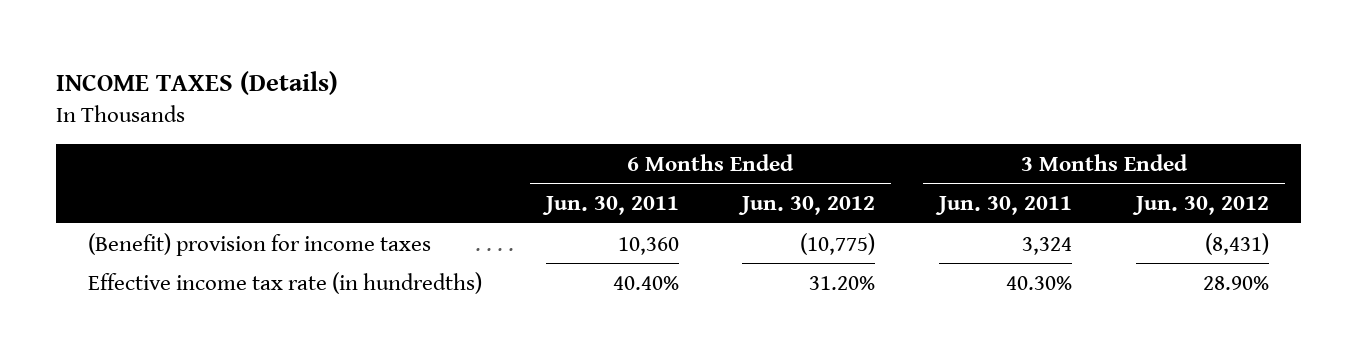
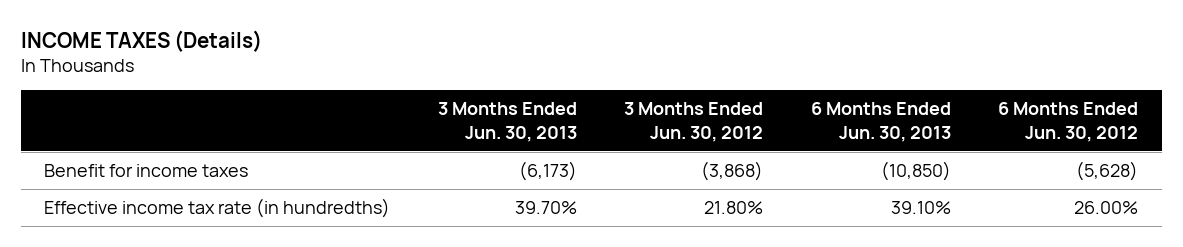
- | 6 Months Ended Jun. 30, 2011 | 6 Months Ended Jun. 30, 2012 | 3 Months Ended Jun. 30, 2011 | 3 Months Ended Jun. 30, 2012
+ | 3 Months Ended Jun. 30, 2013 | 3 Months Ended Jun. 30, 2012 | 6 Months Ended Jun. 30, 2013 | 6 Months Ended Jun. 30, 2012
- (Benefit) provision for income taxes | 10,360 | (10,775) | 3,324 | (8,431)
- Effective income tax rate (in hundredths) | 40.40% | 31.20% | 40.30% | 28.90%
+ Benefit for income taxes | (6,173) | (3,868) | (10,850) | (5,628)
+ Effective income tax rate (in hundredths) | 39.70% | 21.80% | 39.10% | 26.00%

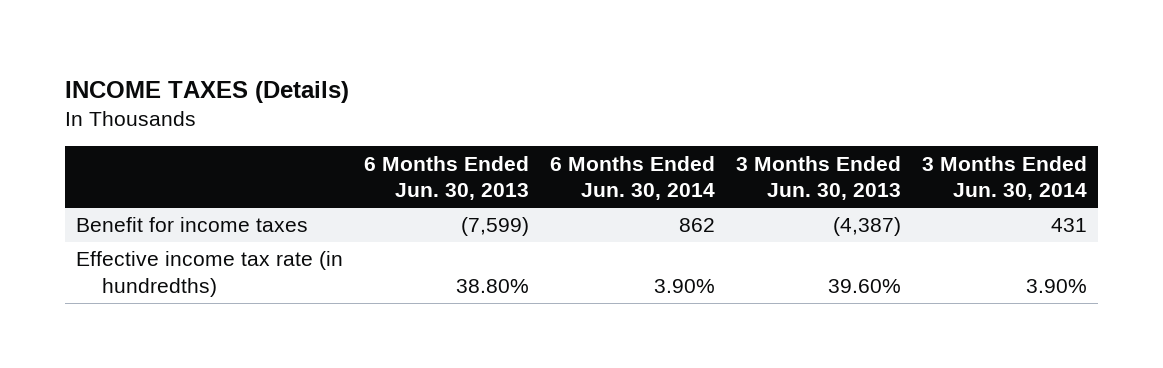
- | 3 Months Ended Jun. 30, 2013 | 3 Months Ended Jun. 30, 2012 | 6 Months Ended Jun. 30, 2013 | 6 Months Ended Jun. 30, 2012
+ | 6 Months Ended Jun. 30, 2013 | 6 Months Ended Jun. 30, 2014 | 3 Months Ended Jun. 30, 2013 | 3 Months Ended Jun. 30, 2014
- Benefit for income taxes | (6,173) | (3,868) | (10,850) | (5,628)
- Effective income tax rate (in hundredths) | 39.70% | 21.80% | 39.10% | 26.00%
+ Benefit for income taxes | (7,599) | 862 | (4,387) | 431
+ Effective income tax rate (in hundredths) | 38.80% | 3.90% | 39.60% | 3.90%

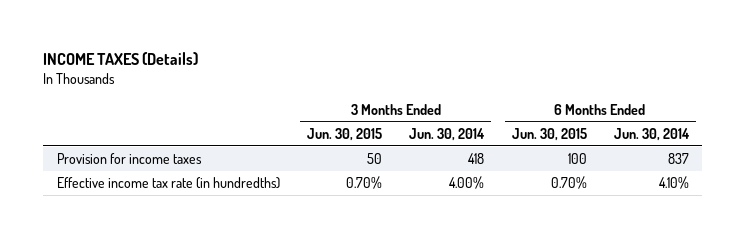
- | 6 Months Ended Jun. 30, 2013 | 6 Months Ended Jun. 30, 2014 | 3 Months Ended Jun. 30, 2013 | 3 Months Ended Jun. 30, 2014
+ | 3 Months Ended Jun. 30, 2015 | 3 Months Ended Jun. 30, 2014 | 6 Months Ended Jun. 30, 2015 | 6 Months Ended Jun. 30, 2014
- Benefit for income taxes | (7,599) | 862 | (4,387) | 431
- Effective income tax rate (in hundredths) | 38.80% | 3.90% | 39.60% | 3.90%
+ Provision for income taxes | 50 | 418 | 100 | 837
+ Effective income tax rate (in hundredths) | 0.70% | 4.00% | 0.70% | 4.10%

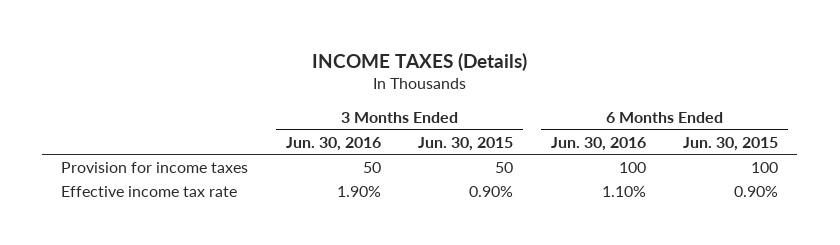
- | 3 Months Ended Jun. 30, 2015 | 3 Months Ended Jun. 30, 2014 | 6 Months Ended Jun. 30, 2015 | 6 Months Ended Jun. 30, 2014
+ | 3 Months Ended Jun. 30, 2016 | 3 Months Ended Jun. 30, 2015 | 6 Months Ended Jun. 30, 2016 | 6 Months Ended Jun. 30, 2015
- Effective income tax rate (in hundredths) | 0.70% | 4.00% | 0.70% | 4.10%
+ Effective income tax rate | 1.90% | 0.90% | 1.10% | 0.90%

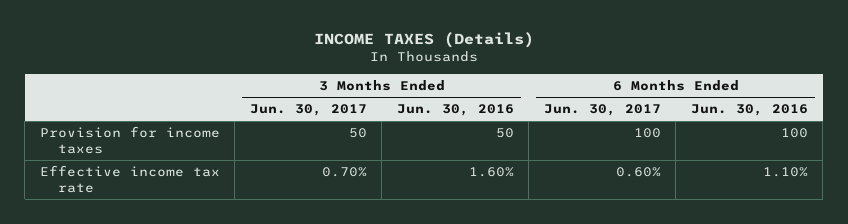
- | 3 Months Ended Jun. 30, 2016 | 3 Months Ended Jun. 30, 2015 | 6 Months Ended Jun. 30, 2016 | 6 Months Ended Jun. 30, 2015
+ | 3 Months Ended Jun. 30, 2017 | 3 Months Ended Jun. 30, 2016 | 6 Months Ended Jun. 30, 2017 | 6 Months Ended Jun. 30, 2016
- Effective income tax rate | 1.90% | 0.90% | 1.10% | 0.90%
+ Effective income tax rate | 0.70% | 1.60% | 0.60% | 1.10%

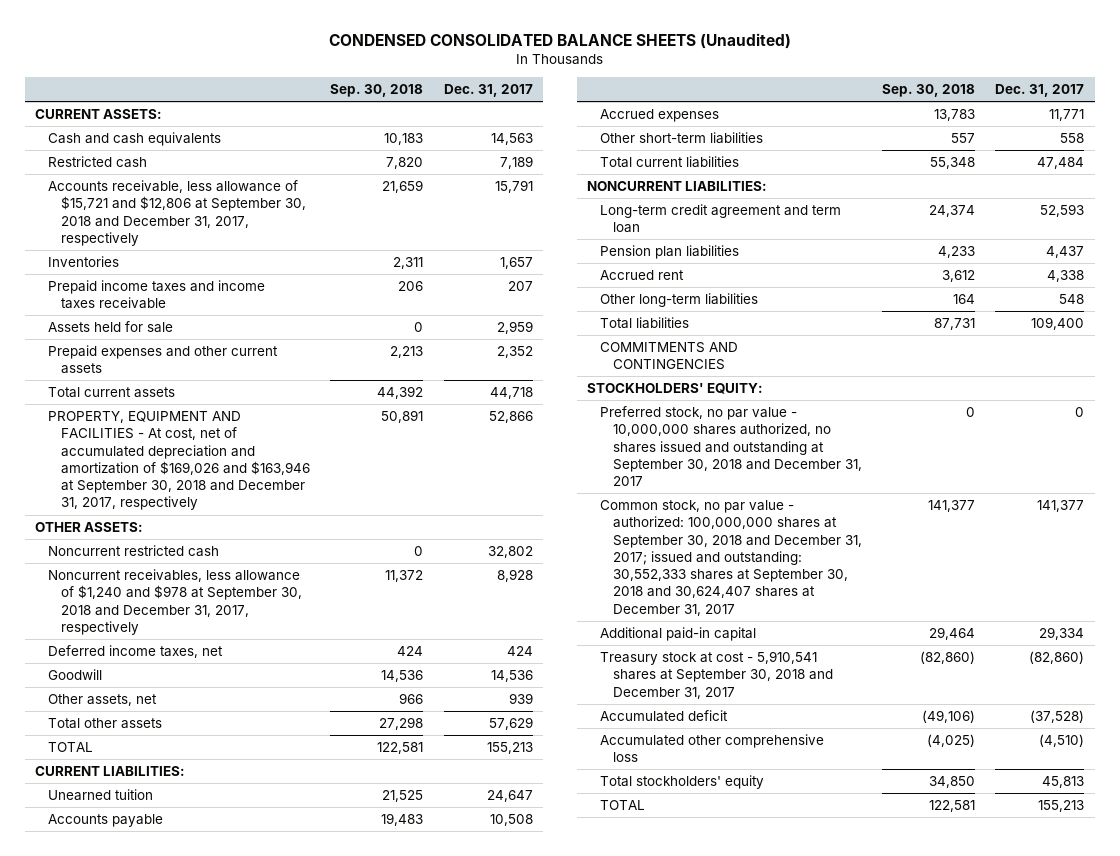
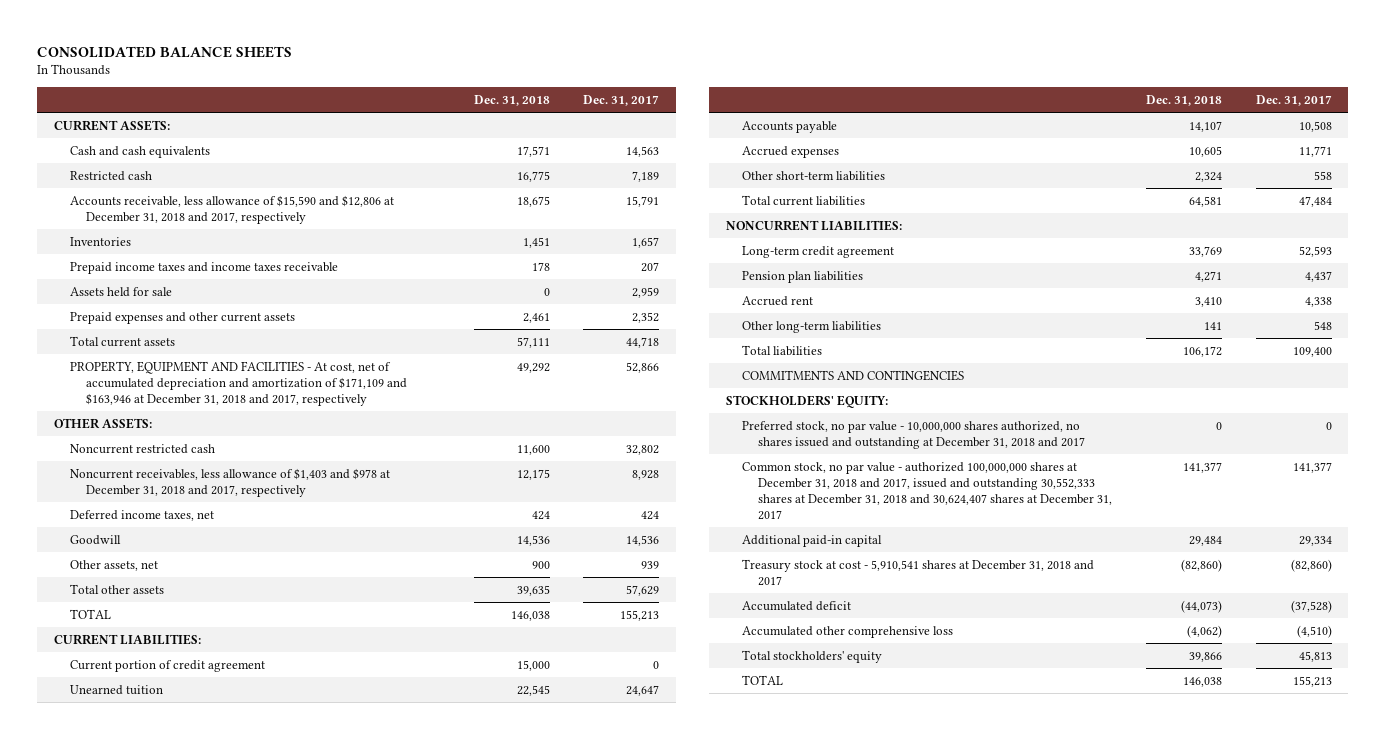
- CONDENSED CONSOLIDATED BALANCE SHEETS (Unaudited)
+ CONSOLIDATED BALANCE SHEETS
- | Sep. 30, 2018 | Dec. 31, 2017
+ | Dec. 31, 2018 | Dec. 31, 2017
- Accounts receivable, less allowance of $15,721 and $12,806 at September 30, 2018 and December 31, 2017, respectively | 21,659 | 15,791
+ Accounts receivable, less allowance of $15,590 and $12,806 at December 31, 2018 and 2017, respectively | 18,675 | 15,791
- PROPERTY, EQUIPMENT AND FACILITIES - At cost, net of accumulated depreciation and amortization of $169,026 and $163,946 at September 30, 2018 and December 31, 2017, respectively | 50,891 | 52,866
+ PROPERTY, EQUIPMENT AND FACILITIES - At cost, net of accumulated depreciation and amortization of $171,109 and $163,946 at December 31, 2018 and 2017, respectively | 49,292 | 52,866
- Noncurrent receivables, less allowance of $1,240 and $978 at September 30, 2018 and December 31, 2017, respectively | 11,372 | 8,928
+ Noncurrent receivables, less allowance of $1,403 and $978 at December 31, 2018 and 2017, respectively | 12,175 | 8,928
+ Current portion of credit agreement | 15,000 | 0
- Long-term credit agreement and term loan | 24,374 | 52,593
+ Long-term credit agreement | 33,769 | 52,593
- Preferred stock, no par value - 10,000,000 shares authorized, no shares issued and outstanding at September 30, 2018 and December 31, 2017 | 0 | 0
- Common stock, no par value - authorized: 100,000,000 shares at September 30, 2018 and December 31, 2017; issued and outstanding: 30,552,333 shares at September 30, 2018 and 30,624,407 shares at December 31, 2017 | 141,377 | 141,377
+ Preferred stock, no par value - 10,000,000 shares authorized, no shares issued and outstanding at December 31, 2018 and 2017 | 0 | 0
+ Common stock, no par value - authorized 100,000,000 shares at December 31, 2018 and 2017, issued and outstanding 30,552,333 shares at December 31, 2018 and 30,624,407 shares at December 31, 2017 | 141,377 | 141,377
- Treasury stock at cost - 5,910,541 shares at September 30, 2018 and December 31, 2017 | (82,860) | (82,860)
+ Treasury stock at cost - 5,910,541 shares at December 31, 2018 and 2017 | (82,860) | (82,860)

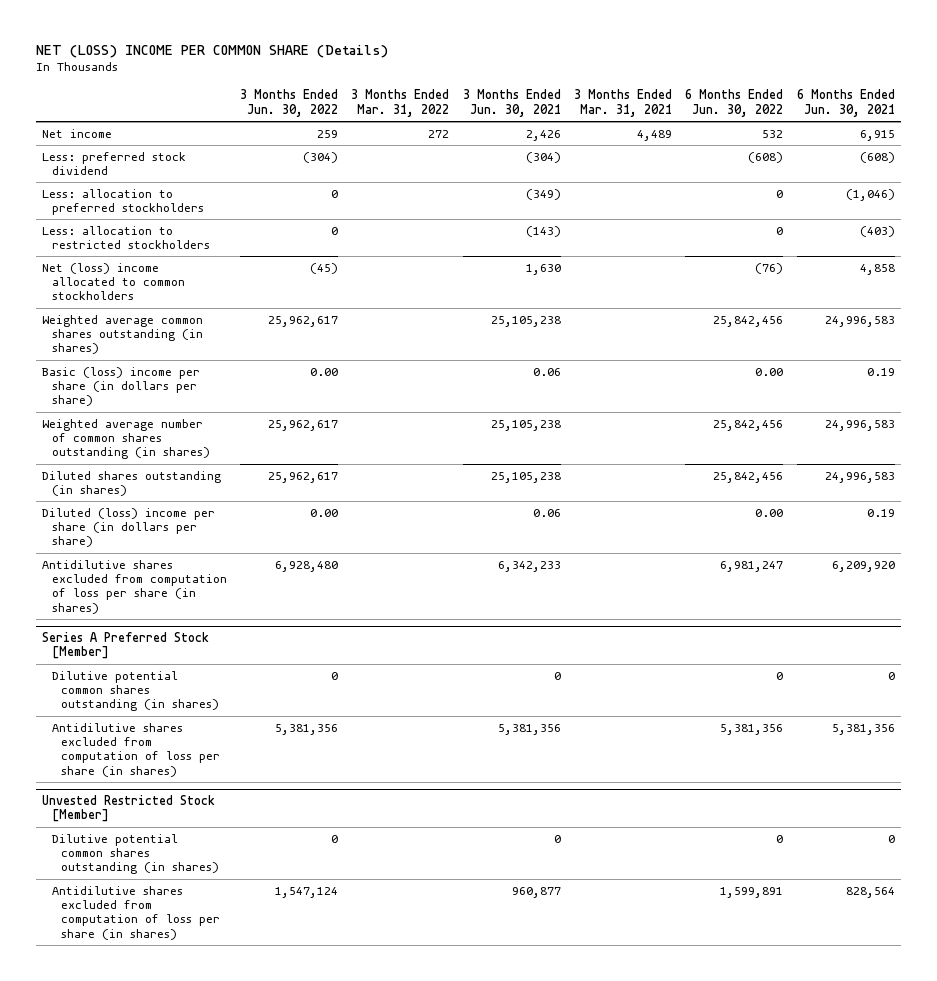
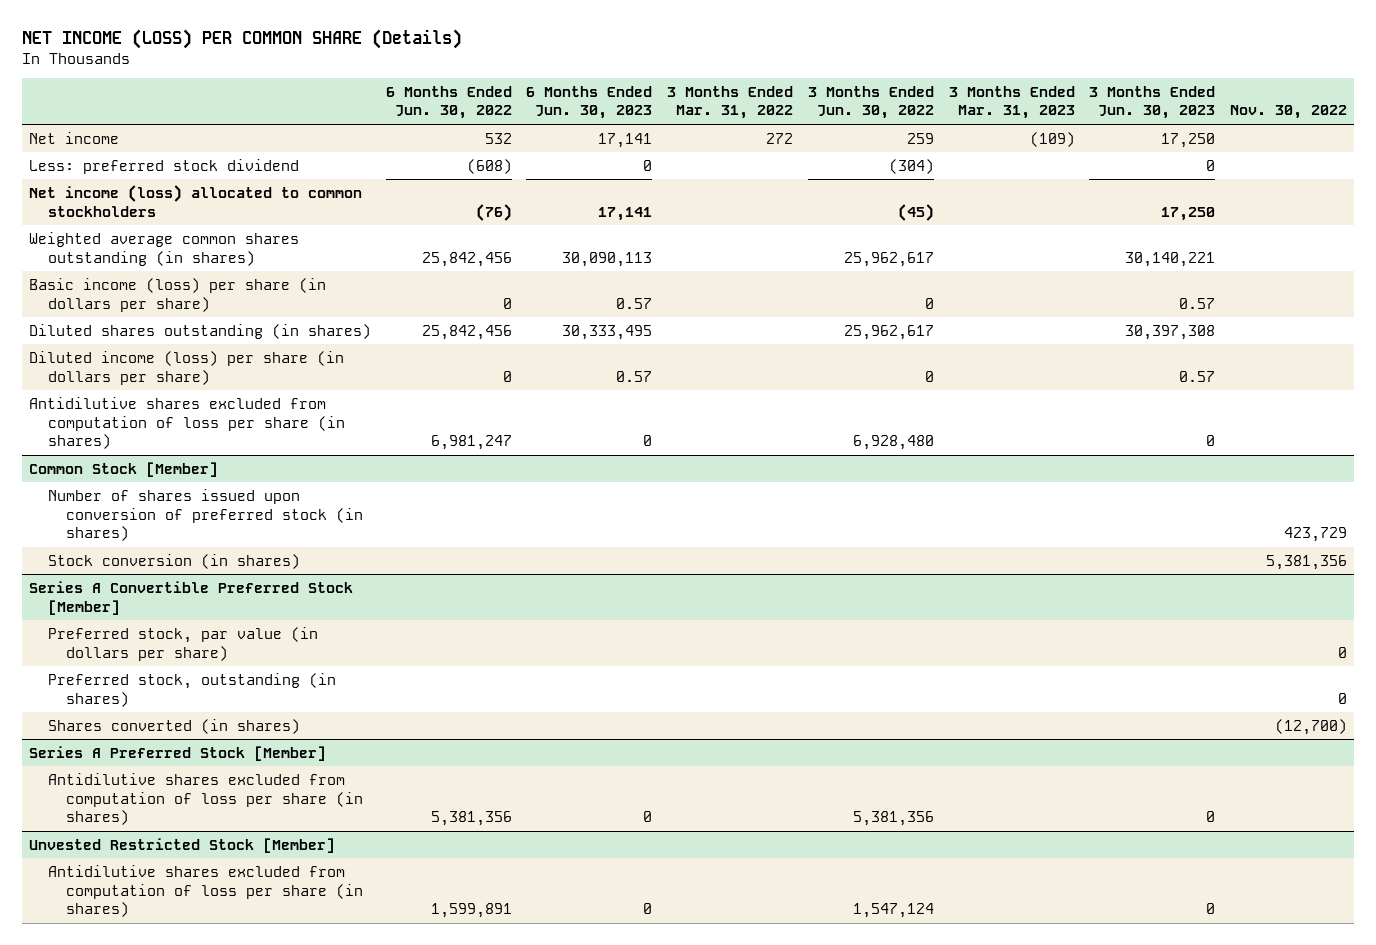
- NET (LOSS) INCOME PER COMMON SHARE (Details)
+ NET INCOME (LOSS) PER COMMON SHARE (Details)
- | 3 Months Ended Jun. 30, 2022 | 3 Months Ended Mar. 31, 2022 | 3 Months Ended Jun. 30, 2021 | 3 Months Ended Mar. 31, 2021 | 6 Months Ended Jun. 30, 2022 | 6 Months Ended Jun. 30, 2021
+ | 6 Months Ended Jun. 30, 2022 | 6 Months Ended Jun. 30, 2023 | 3 Months Ended Mar. 31, 2022 | 3 Months Ended Jun. 30, 2022 | 3 Months Ended Mar. 31, 2023 | 3 Months Ended Jun. 30, 2023 | Nov. 30, 2022
- Less: allocation to preferred stockholders | 0 | | (349) | | 0 | (1,046)
- Less: allocation to restricted stockholders | 0 | | (143) | | 0 | (403)
- Net (loss) income allocated to common stockholders | (45) | | 1,630 | | (76) | 4,858
+ Net income (loss) allocated to common stockholders | (76) | 17,141 | | (45) | | 17,250 |
- Basic (loss) income per share (in dollars per share) | 0.00 | | 0.06 | | 0.00 | 0.19
- Weighted average number of common shares outstanding (in shares) | 25,962,617 | | 25,105,238 | | 25,842,456 | 24,996,583
+ Basic income (loss) per share (in dollars per share) | 0 | 0.57 | | 0 | | 0.57 |
- Diluted (loss) income per share (in dollars per share) | 0.00 | | 0.06 | | 0.00 | 0.19
+ Diluted income (loss) per share (in dollars per share) | 0 | 0.57 | | 0 | | 0.57 |
+ Common Stock [Member]
+ Number of shares issued upon conversion of preferred stock (in shares) | | | | | | | 423,729
+ Stock conversion (in shares) | | | | | | | 5,381,356
+ Series A Convertible Preferred Stock [Member]
+ Preferred stock, par value (in dollars per share) | | | | | | | 0
+ Preferred stock, outstanding (in shares) | | | | | | | 0
+ Shares converted (in shares) | | | | | | | (12,700)
@ Series A Preferred Stock [Member]
- Dilutive potential common shares outstanding (in shares) | 0 | | 0 | | 0 | 0
@ Unvested Restricted Stock [Member]
- Dilutive potential common shares outstanding (in shares) | 0 | | 0 | | 0 | 0

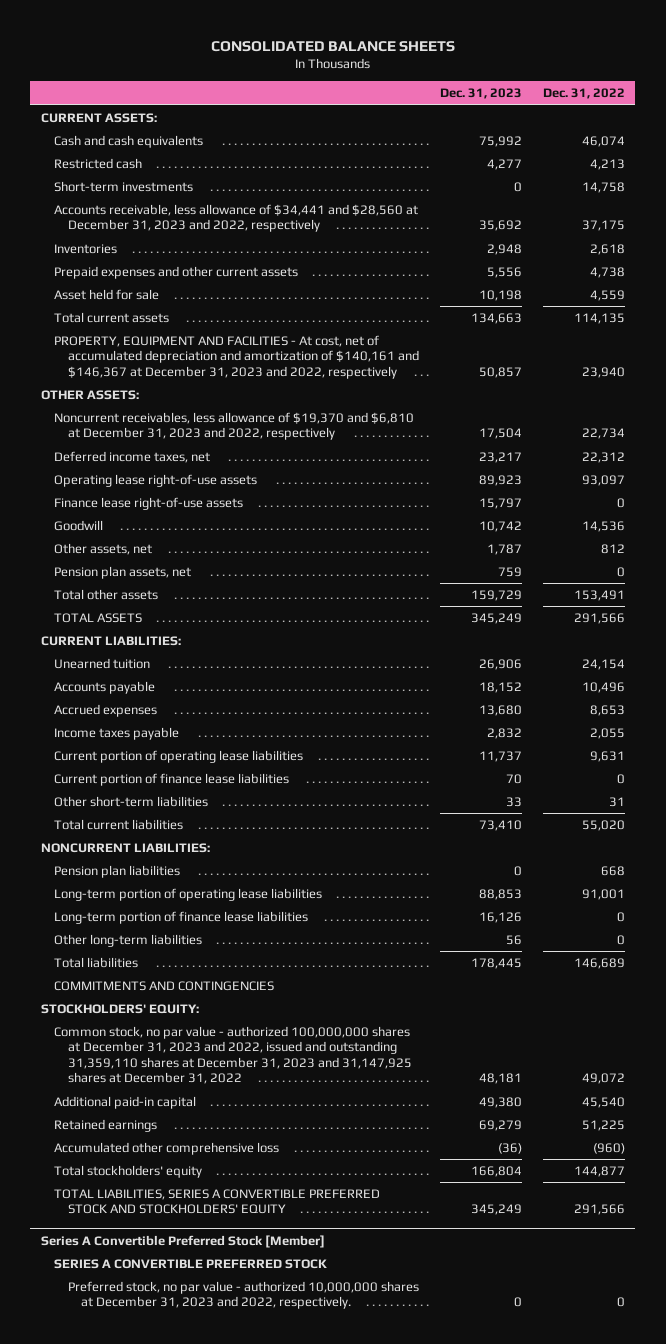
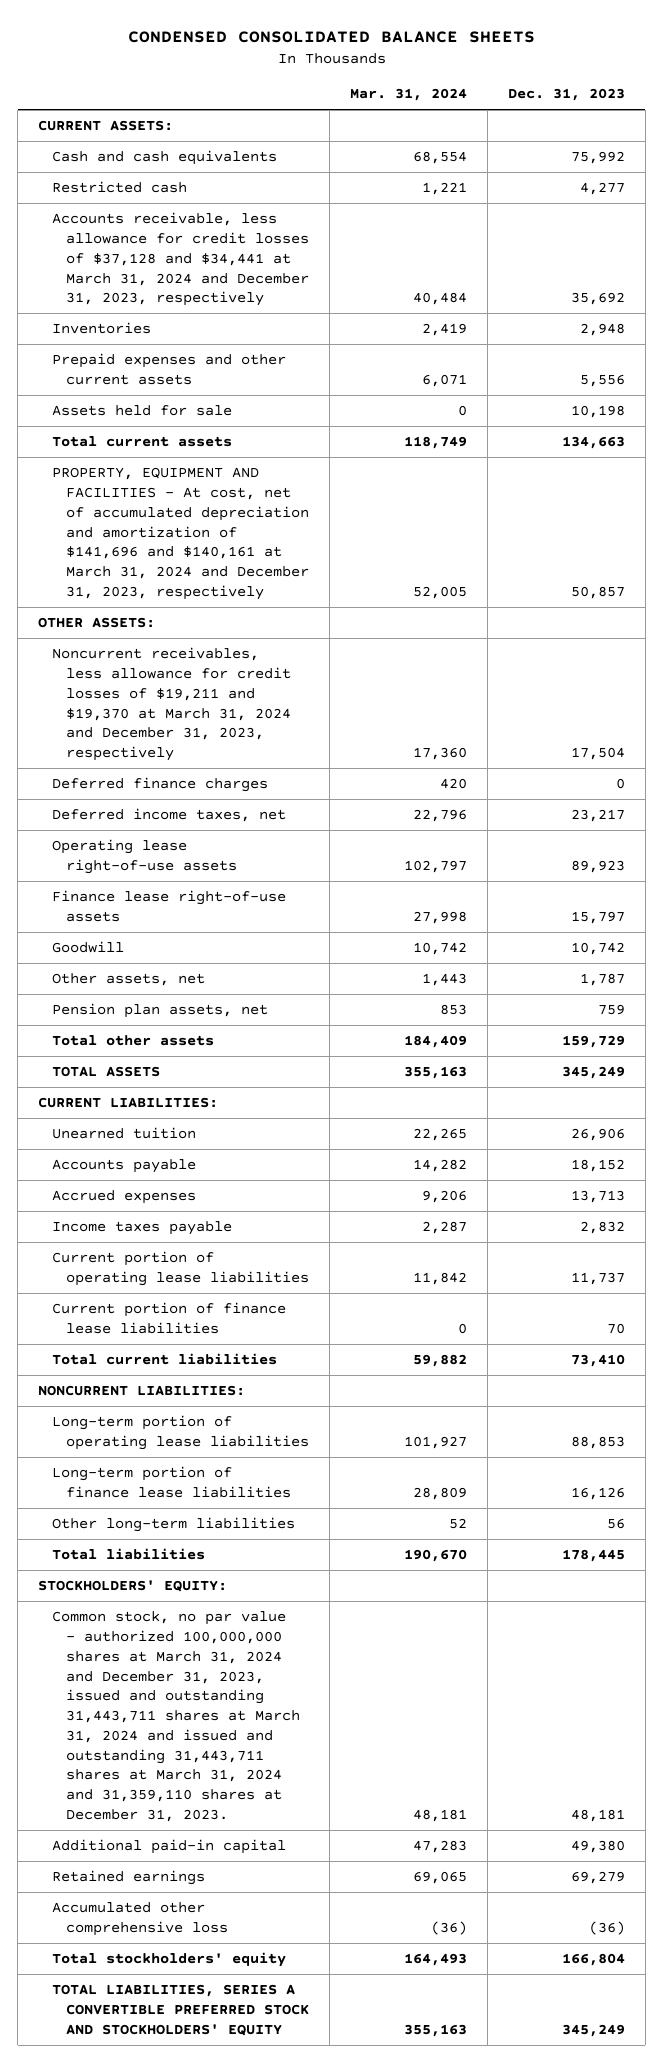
- CONSOLIDATED BALANCE SHEETS
+ CONDENSED CONSOLIDATED BALANCE SHEETS
- | Dec. 31, 2023 | Dec. 31, 2022
+ | Mar. 31, 2024 | Dec. 31, 2023
- Short-term investments | 0 | 14,758
- Accounts receivable, less allowance of $34,441 and $28,560 at December 31, 2023 and 2022, respectively | 35,692 | 37,175
+ Accounts receivable, less allowance for credit losses of $37,128 and $34,441 at March 31, 2024 and December 31, 2023, respectively | 40,484 | 35,692
- Asset held for sale | 10,198 | 4,559
+ Assets held for sale | 0 | 10,198
- PROPERTY, EQUIPMENT AND FACILITIES - At cost, net of accumulated depreciation and amortization of $140,161 and $146,367 at December 31, 2023 and 2022, respectively | 50,857 | 23,940
+ PROPERTY, EQUIPMENT AND FACILITIES - At cost, net of accumulated depreciation and amortization of $141,696 and $140,161 at March 31, 2024 and December 31, 2023, respectively | 52,005 | 50,857
- Noncurrent receivables, less allowance of $19,370 and $6,810 at December 31, 2023 and 2022, respectively | 17,504 | 22,734
+ Noncurrent receivables, less allowance for credit losses of $19,211 and $19,370 at March 31, 2024 and December 31, 2023, respectively | 17,360 | 17,504
+ Deferred finance charges | 420 | 0
- Accrued expenses | 13,680 | 8,653
+ Accrued expenses | 9,206 | 13,713
- Other short-term liabilities | 33 | 31
- Pension plan liabilities | 0 | 668
- COMMITMENTS AND CONTINGENCIES
- Common stock, no par value - authorized 100,000,000 shares at December 31, 2023 and 2022, issued and outstanding 31,359,110 shares at December 31, 2023 and 31,147,925 shares at December 31, 2022 | 48,181 | 49,072
+ Common stock, no par value - authorized 100,000,000 shares at March 31, 2024 and December 31, 2023, issued and outstanding 31,443,711 shares at March 31, 2024 and issued and outstanding 31,443,711 shares at March 31, 2024 and 31,359,110 shares at December 31, 2023. | 48,181 | 48,181
- Series A Convertible Preferred Stock [Member]
- SERIES A CONVERTIBLE PREFERRED STOCK
- Preferred stock, no par value - authorized 10,000,000 shares at December 31, 2023 and 2022, respectively. | 0 | 0

